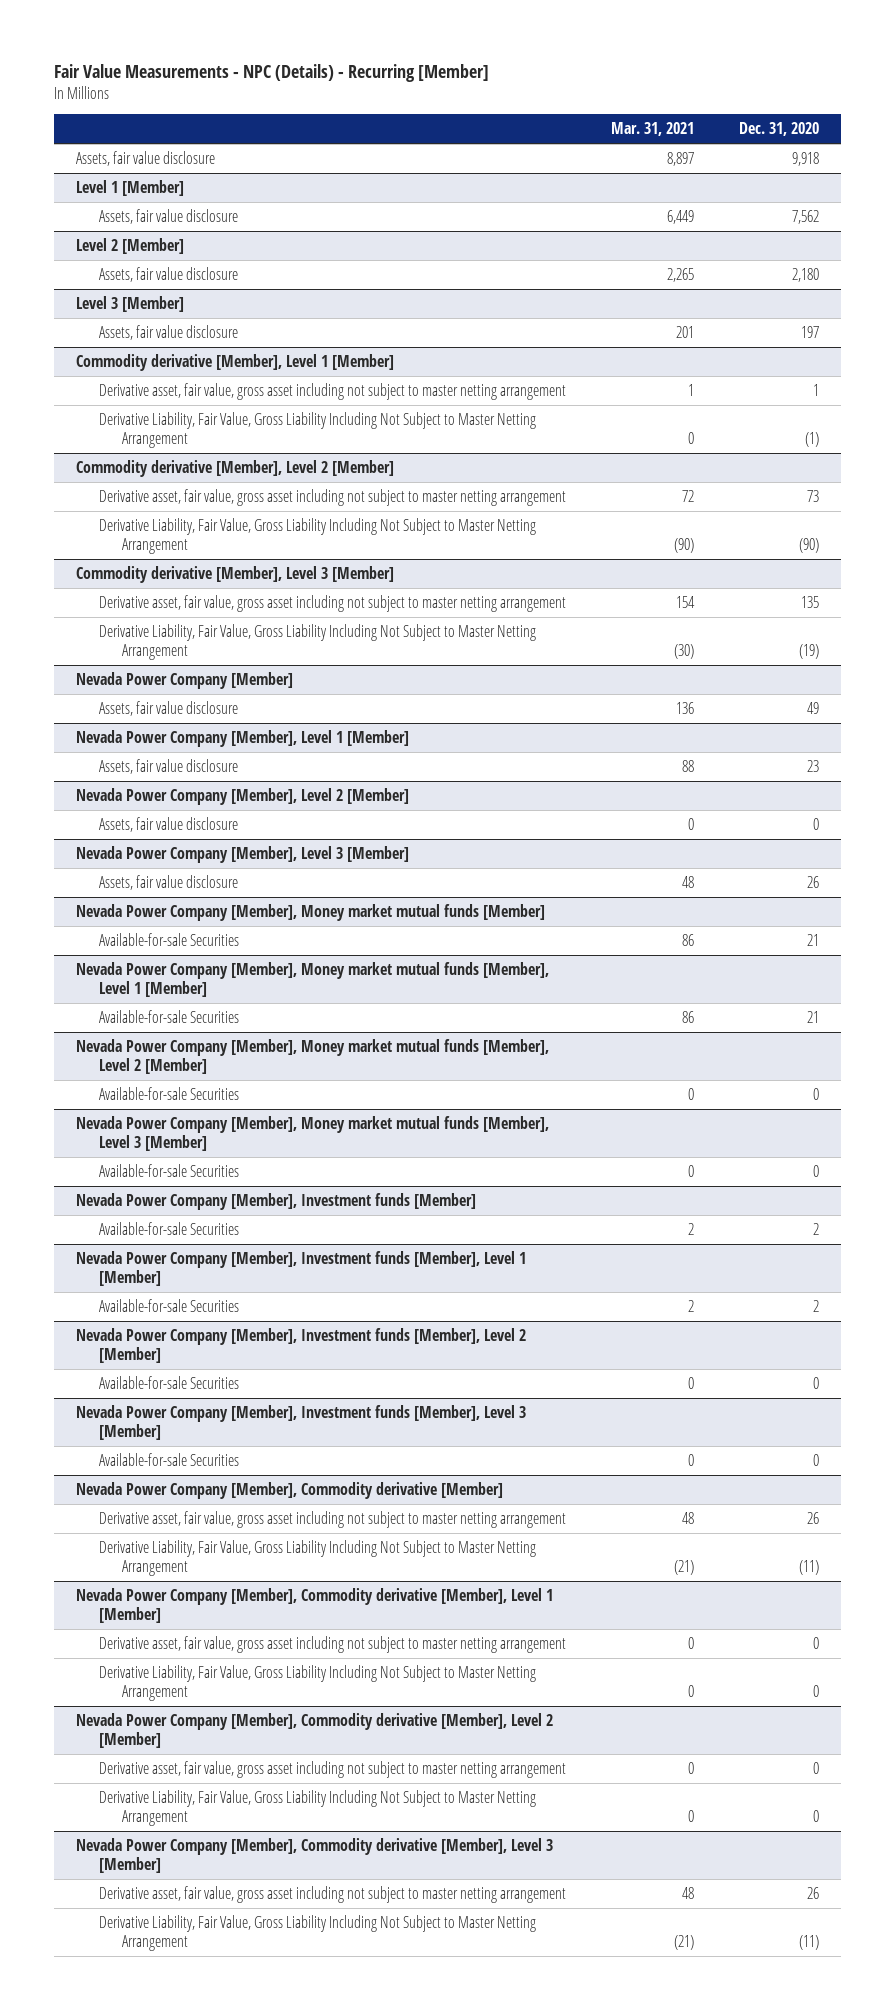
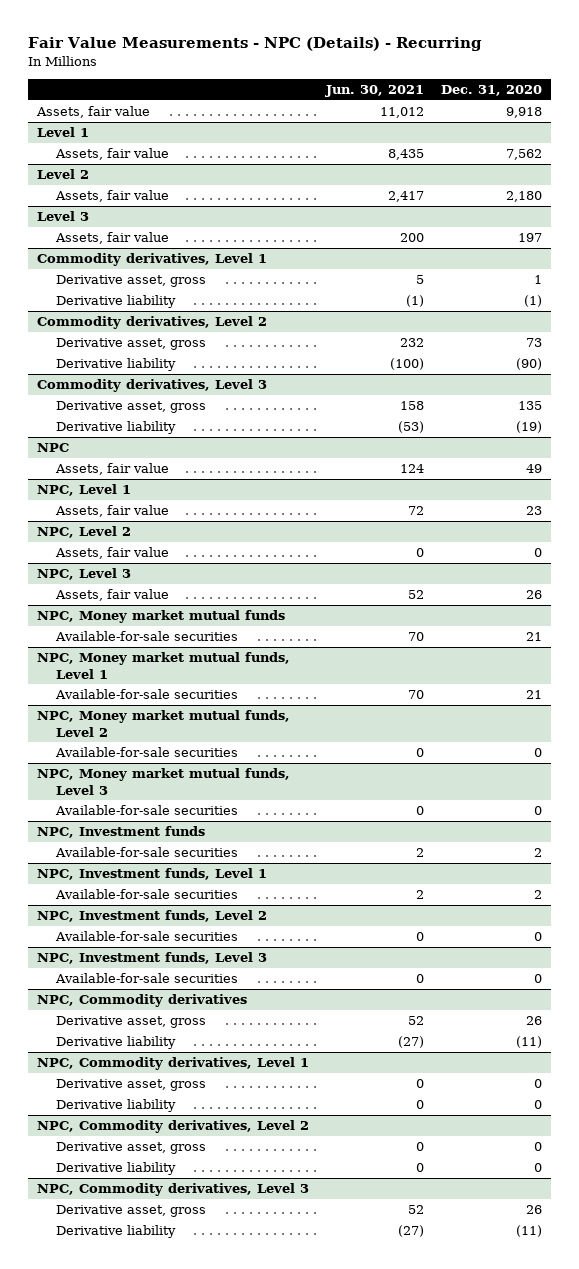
- Fair Value Measurements - NPC (Details) - Recurring [Member]
+ Fair Value Measurements - NPC (Details) - Recurring
- | Mar. 31, 2021 | Dec. 31, 2020
+ | Jun. 30, 2021 | Dec. 31, 2020
- Assets, fair value disclosure | 8,897 | 9,918
- Level 1 [Member]
- Assets, fair value disclosure | 6,449 | 7,562
- Level 2 [Member]
- Assets, fair value disclosure | 2,265 | 2,180
- Level 3 [Member]
- Assets, fair value disclosure | 201 | 197
- Commodity derivative [Member], Level 1 [Member]
- Derivative asset, fair value, gross asset including not subject to master netting arrangement | 1 | 1
- Derivative Liability, Fair Value, Gross Liability Including Not Subject to Master Netting Arrangement | 0 | (1)
- Commodity derivative [Member], Level 2 [Member]
- Derivative asset, fair value, gross asset including not subject to master netting arrangement | 72 | 73
- Derivative Liability, Fair Value, Gross Liability Including Not Subject to Master Netting Arrangement | (90) | (90)
- Commodity derivative [Member], Level 3 [Member]
- Derivative asset, fair value, gross asset including not subject to master netting arrangement | 154 | 135
- Derivative Liability, Fair Value, Gross Liability Including Not Subject to Master Netting Arrangement | (30) | (19)
- Nevada Power Company [Member]
- Assets, fair value disclosure | 136 | 49
- Nevada Power Company [Member], Level 1 [Member]
- Assets, fair value disclosure | 88 | 23
- Nevada Power Company [Member], Level 2 [Member]
- Assets, fair value disclosure | 0 | 0
- Nevada Power Company [Member], Level 3 [Member]
- Assets, fair value disclosure | 48 | 26
- Nevada Power Company [Member], Money market mutual funds [Member]
- Available-for-sale Securities | 86 | 21
- Nevada Power Company [Member], Money market mutual funds [Member], Level 1 [Member]
- Available-for-sale Securities | 86 | 21
- Nevada Power Company [Member], Money market mutual funds [Member], Level 2 [Member]
- Available-for-sale Securities | 0 | 0
- Nevada Power Company [Member], Money market mutual funds [Member], Level 3 [Member]
- Available-for-sale Securities | 0 | 0
- Nevada Power Company [Member], Investment funds [Member]
- Available-for-sale Securities | 2 | 2
- Nevada Power Company [Member], Investment funds [Member], Level 1 [Member]
- Available-for-sale Securities | 2 | 2
- Nevada Power Company [Member], Investment funds [Member], Level 2 [Member]
- Available-for-sale Securities | 0 | 0
- Nevada Power Company [Member], Investment funds [Member], Level 3 [Member]
- Available-for-sale Securities | 0 | 0
- Nevada Power Company [Member], Commodity derivative [Member]
- Derivative asset, fair value, gross asset including not subject to master netting arrangement | 48 | 26
- Derivative Liability, Fair Value, Gross Liability Including Not Subject to Master Netting Arrangement | (21) | (11)
- Nevada Power Company [Member], Commodity derivative [Member], Level 1 [Member]
- Derivative asset, fair value, gross asset including not subject to master netting arrangement | 0 | 0
- Derivative Liability, Fair Value, Gross Liability Including Not Subject to Master Netting Arrangement | 0 | 0
- Nevada Power Company [Member], Commodity derivative [Member], Level 2 [Member]
- Derivative asset, fair value, gross asset including not subject to master netting arrangement | 0 | 0
- Derivative Liability, Fair Value, Gross Liability Including Not Subject to Master Netting Arrangement | 0 | 0
- Nevada Power Company [Member], Commodity derivative [Member], Level 3 [Member]
- Derivative asset, fair value, gross asset including not subject to master netting arrangement | 48 | 26
- Derivative Liability, Fair Value, Gross Liability Including Not Subject to Master Netting Arrangement | (21) | (11)
+ Assets, fair value | 11,012 | 9,918
+ Level 1
+ Assets, fair value | 8,435 | 7,562
+ Level 2
+ Assets, fair value | 2,417 | 2,180
+ Level 3
+ Assets, fair value | 200 | 197
+ Commodity derivatives, Level 1
+ Derivative asset, gross | 5 | 1
+ Derivative liability | (1) | (1)
+ Commodity derivatives, Level 2
+ Derivative asset, gross | 232 | 73
+ Derivative liability | (100) | (90)
+ Commodity derivatives, Level 3
+ Derivative asset, gross | 158 | 135
+ Derivative liability | (53) | (19)
+ NPC
+ Assets, fair value | 124 | 49
+ NPC, Level 1
+ Assets, fair value | 72 | 23
+ NPC, Level 2
+ Assets, fair value | 0 | 0
+ NPC, Level 3
+ Assets, fair value | 52 | 26
+ NPC, Money market mutual funds
+ Available-for-sale securities | 70 | 21
+ NPC, Money market mutual funds, Level 1
+ Available-for-sale securities | 70 | 21
+ NPC, Money market mutual funds, Level 2
+ Available-for-sale securities | 0 | 0
+ NPC, Money market mutual funds, Level 3
+ Available-for-sale securities | 0 | 0
+ NPC, Investment funds
+ Available-for-sale securities | 2 | 2
+ NPC, Investment funds, Level 1
+ Available-for-sale securities | 2 | 2
+ NPC, Investment funds, Level 2
+ Available-for-sale securities | 0 | 0
+ NPC, Investment funds, Level 3
+ Available-for-sale securities | 0 | 0
+ NPC, Commodity derivatives
+ Derivative asset, gross | 52 | 26
+ Derivative liability | (27) | (11)
+ NPC, Commodity derivatives, Level 1
+ Derivative asset, gross | 0 | 0
+ Derivative liability | 0 | 0
+ NPC, Commodity derivatives, Level 2
+ Derivative asset, gross | 0 | 0
+ Derivative liability | 0 | 0
+ NPC, Commodity derivatives, Level 3
+ Derivative asset, gross | 52 | 26
+ Derivative liability | (27) | (11)

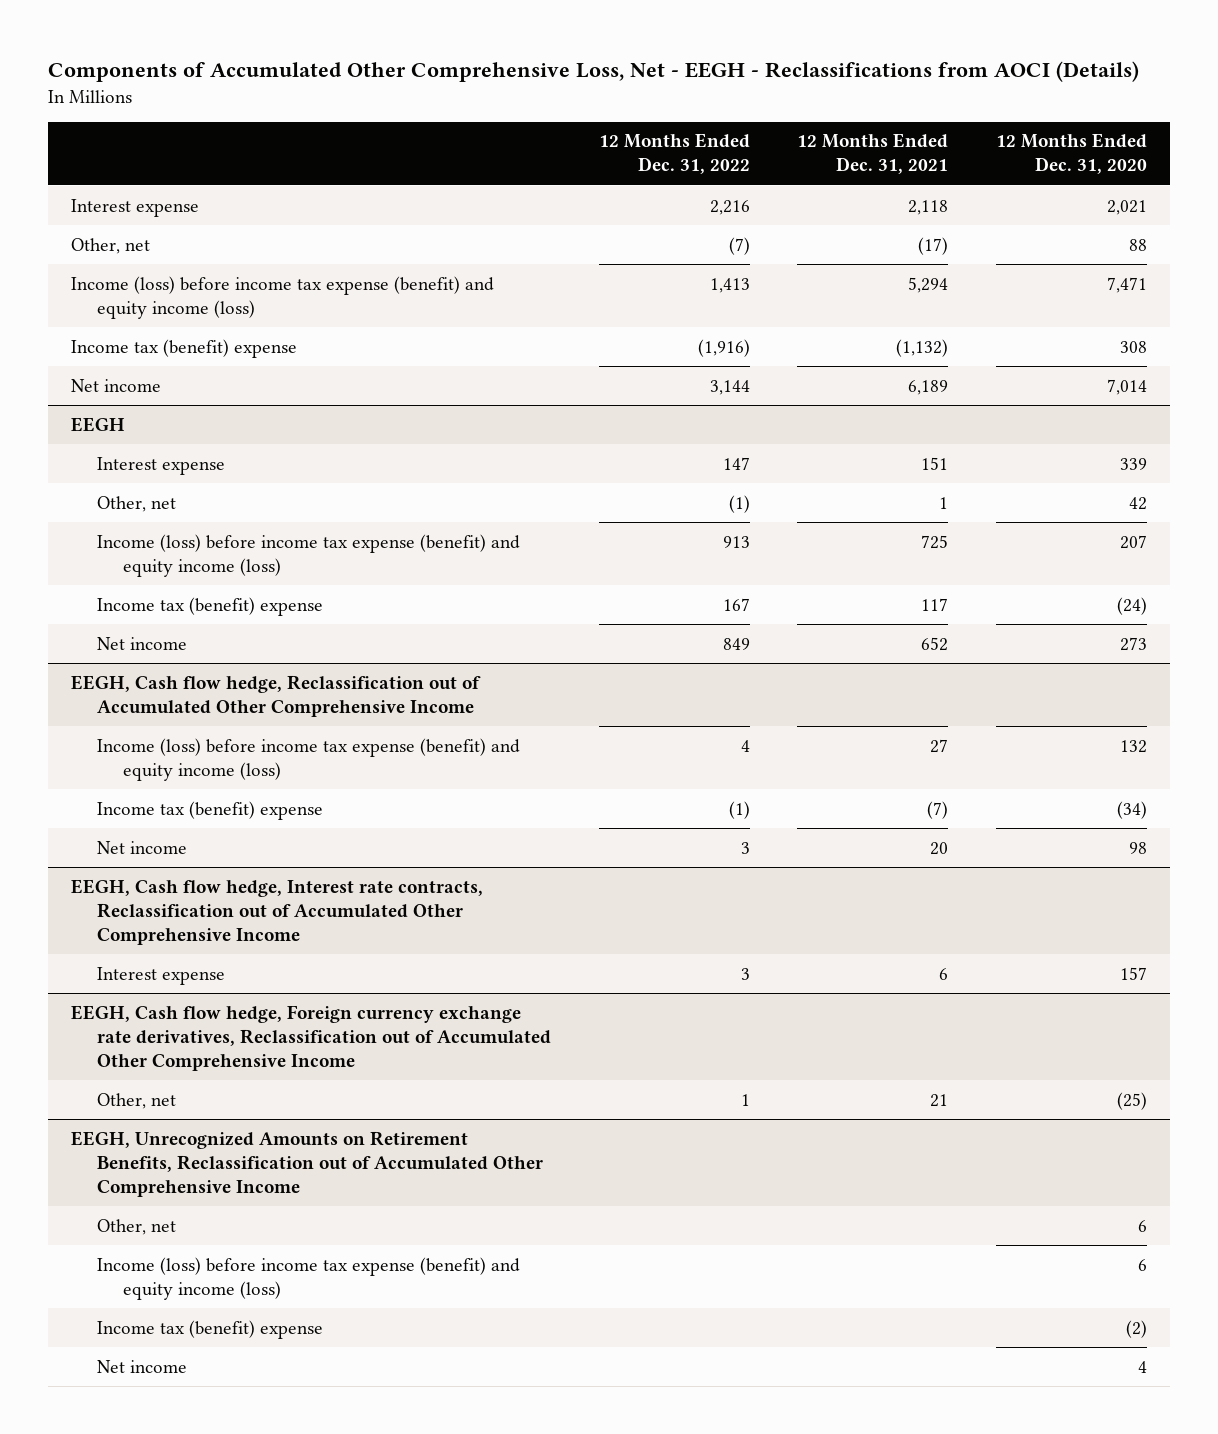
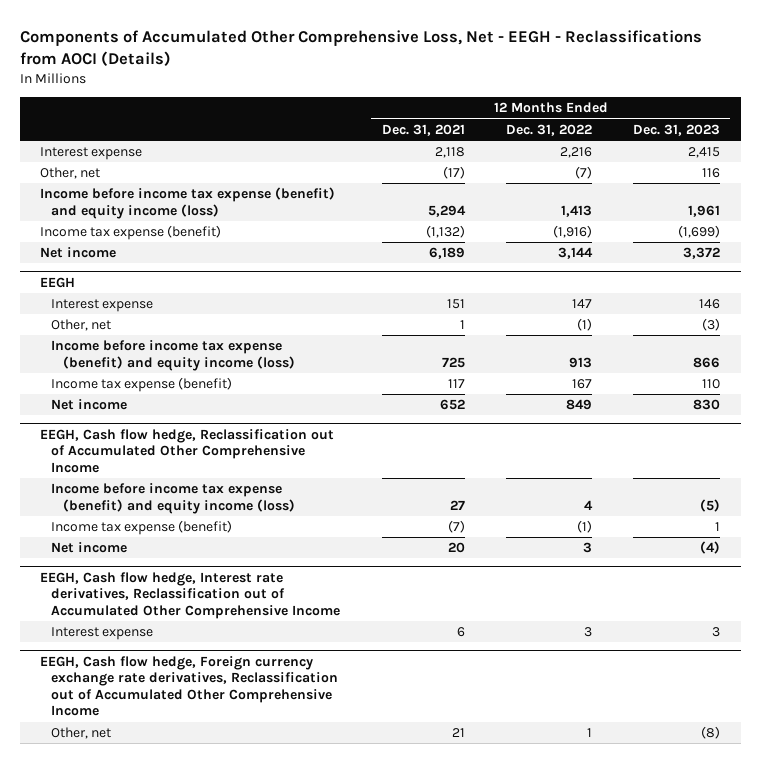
- | 12 Months Ended Dec. 31, 2022 | 12 Months Ended Dec. 31, 2021 | 12 Months Ended Dec. 31, 2020
+ | 12 Months Ended Dec. 31, 2021 | 12 Months Ended Dec. 31, 2022 | 12 Months Ended Dec. 31, 2023
- Income (loss) before income tax expense (benefit) and equity income (loss) | 1,413 | 5,294 | 7,471
- Income tax (benefit) expense | (1,916) | (1,132) | 308
+ Income before income tax expense (benefit) and equity income (loss) | 5,294 | 1,413 | 1,961
+ Income tax expense (benefit) | (1,132) | (1,916) | (1,699)
@ EEGH
- Income (loss) before income tax expense (benefit) and equity income (loss) | 913 | 725 | 207
- Income tax (benefit) expense | 167 | 117 | (24)
+ Income before income tax expense (benefit) and equity income (loss) | 725 | 913 | 866
+ Income tax expense (benefit) | 117 | 167 | 110
@ EEGH, Cash flow hedge, Reclassification out of Accumulated Other Comprehensive Income
- Income (loss) before income tax expense (benefit) and equity income (loss) | 4 | 27 | 132
- Income tax (benefit) expense | (1) | (7) | (34)
+ Income before income tax expense (benefit) and equity income (loss) | 27 | 4 | (5)
+ Income tax expense (benefit) | (7) | (1) | 1
- EEGH, Cash flow hedge, Interest rate contracts, Reclassification out of Accumulated Other Comprehensive Income
+ EEGH, Cash flow hedge, Interest rate derivatives, Reclassification out of Accumulated Other Comprehensive Income
- EEGH, Unrecognized Amounts on Retirement Benefits, Reclassification out of Accumulated Other Comprehensive Income
- Other, net | | | 6
- Income (loss) before income tax expense (benefit) and equity income (loss) | | | 6
- Income tax (benefit) expense | | | (2)
- Net income | | | 4

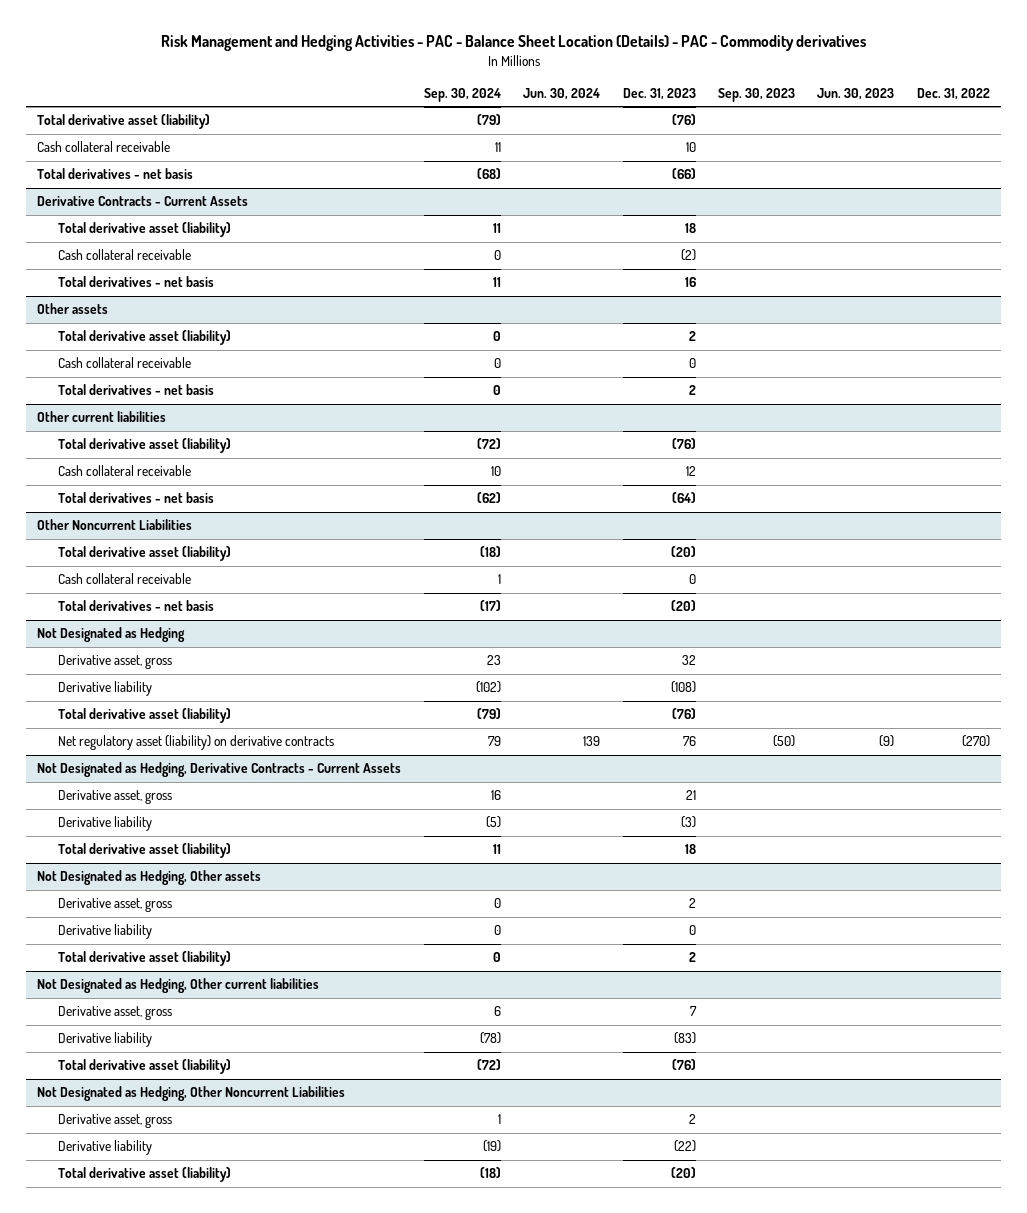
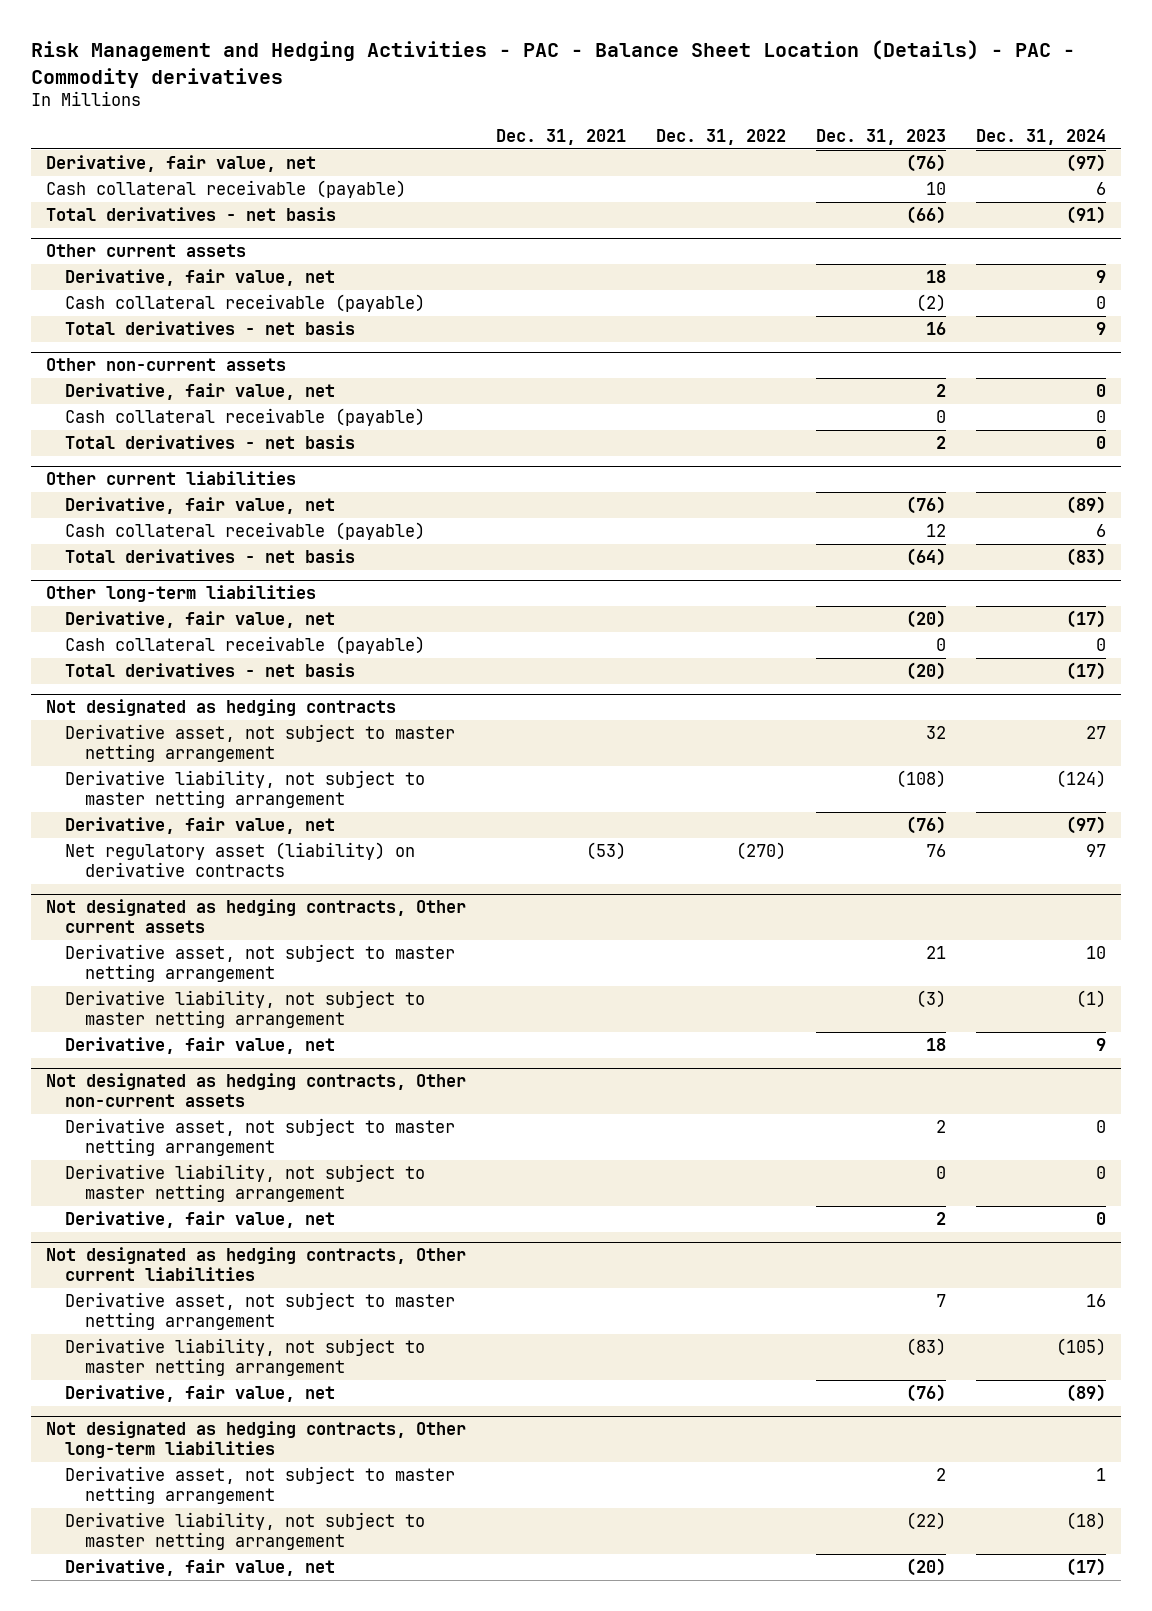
- | Sep. 30, 2024 | Jun. 30, 2024 | Dec. 31, 2023 | Sep. 30, 2023 | Jun. 30, 2023 | Dec. 31, 2022
+ | Dec. 31, 2021 | Dec. 31, 2022 | Dec. 31, 2023 | Dec. 31, 2024
- Total derivative asset (liability) | (79) | | (76) | | |
- Cash collateral receivable | 11 | | 10 | | |
+ Derivative, fair value, net | | | (76) | (97)
+ Cash collateral receivable (payable) | | | 10 | 6
- Derivative Contracts - Current Assets
- Total derivative asset (liability) | 11 | | 18 | | |
- Cash collateral receivable | 0 | | (2) | | |
+ Other current assets
+ Derivative, fair value, net | | | 18 | 9
+ Cash collateral receivable (payable) | | | (2) | 0
- Other assets
- Total derivative asset (liability) | 0 | | 2 | | |
- Cash collateral receivable | 0 | | 0 | | |
+ Other non-current assets
+ Derivative, fair value, net | | | 2 | 0
+ Cash collateral receivable (payable) | | | 0 | 0
@ Other current liabilities
- Total derivative asset (liability) | (72) | | (76) | | |
- Cash collateral receivable | 10 | | 12 | | |
+ Derivative, fair value, net | | | (76) | (89)
+ Cash collateral receivable (payable) | | | 12 | 6
- Other Noncurrent Liabilities
- Total derivative asset (liability) | (18) | | (20) | | |
- Cash collateral receivable | 1 | | 0 | | |
+ Other long-term liabilities
+ Derivative, fair value, net | | | (20) | (17)
+ Cash collateral receivable (payable) | | | 0 | 0
- Not Designated as Hedging
- Derivative asset, gross | 23 | | 32 | | |
- Derivative liability | (102) | | (108) | | |
- Total derivative asset (liability) | (79) | | (76) | | |
+ Not designated as hedging contracts
+ Derivative asset, not subject to master netting arrangement | | | 32 | 27
+ Derivative liability, not subject to master netting arrangement | | | (108) | (124)
+ Derivative, fair value, net | | | (76) | (97)
- Not Designated as Hedging, Derivative Contracts - Current Assets
- Derivative asset, gross | 16 | | 21 | | |
- Derivative liability | (5) | | (3) | | |
- Total derivative asset (liability) | 11 | | 18 | | |
- Not Designated as Hedging, Other assets
- Derivative asset, gross | 0 | | 2 | | |
- Derivative liability | 0 | | 0 | | |
- Total derivative asset (liability) | 0 | | 2 | | |
- Not Designated as Hedging, Other current liabilities
- Derivative asset, gross | 6 | | 7 | | |
- Derivative liability | (78) | | (83) | | |
- Total derivative asset (liability) | (72) | | (76) | | |
- Not Designated as Hedging, Other Noncurrent Liabilities
- Derivative asset, gross | 1 | | 2 | | |
- Derivative liability | (19) | | (22) | | |
- Total derivative asset (liability) | (18) | | (20) | | |
+ Not designated as hedging contracts, Other current assets
+ Derivative asset, not subject to master netting arrangement | | | 21 | 10
+ Derivative liability, not subject to master netting arrangement | | | (3) | (1)
+ Derivative, fair value, net | | | 18 | 9
+ Not designated as hedging contracts, Other non-current assets
+ Derivative asset, not subject to master netting arrangement | | | 2 | 0
+ Derivative liability, not subject to master netting arrangement | | | 0 | 0
+ Derivative, fair value, net | | | 2 | 0
+ Not designated as hedging contracts, Other current liabilities
+ Derivative asset, not subject to master netting arrangement | | | 7 | 16
+ Derivative liability, not subject to master netting arrangement | | | (83) | (105)
+ Derivative, fair value, net | | | (76) | (89)
+ Not designated as hedging contracts, Other long-term liabilities
+ Derivative asset, not subject to master netting arrangement | | | 2 | 1
+ Derivative liability, not subject to master netting arrangement | | | (22) | (18)
+ Derivative, fair value, net | | | (20) | (17)

